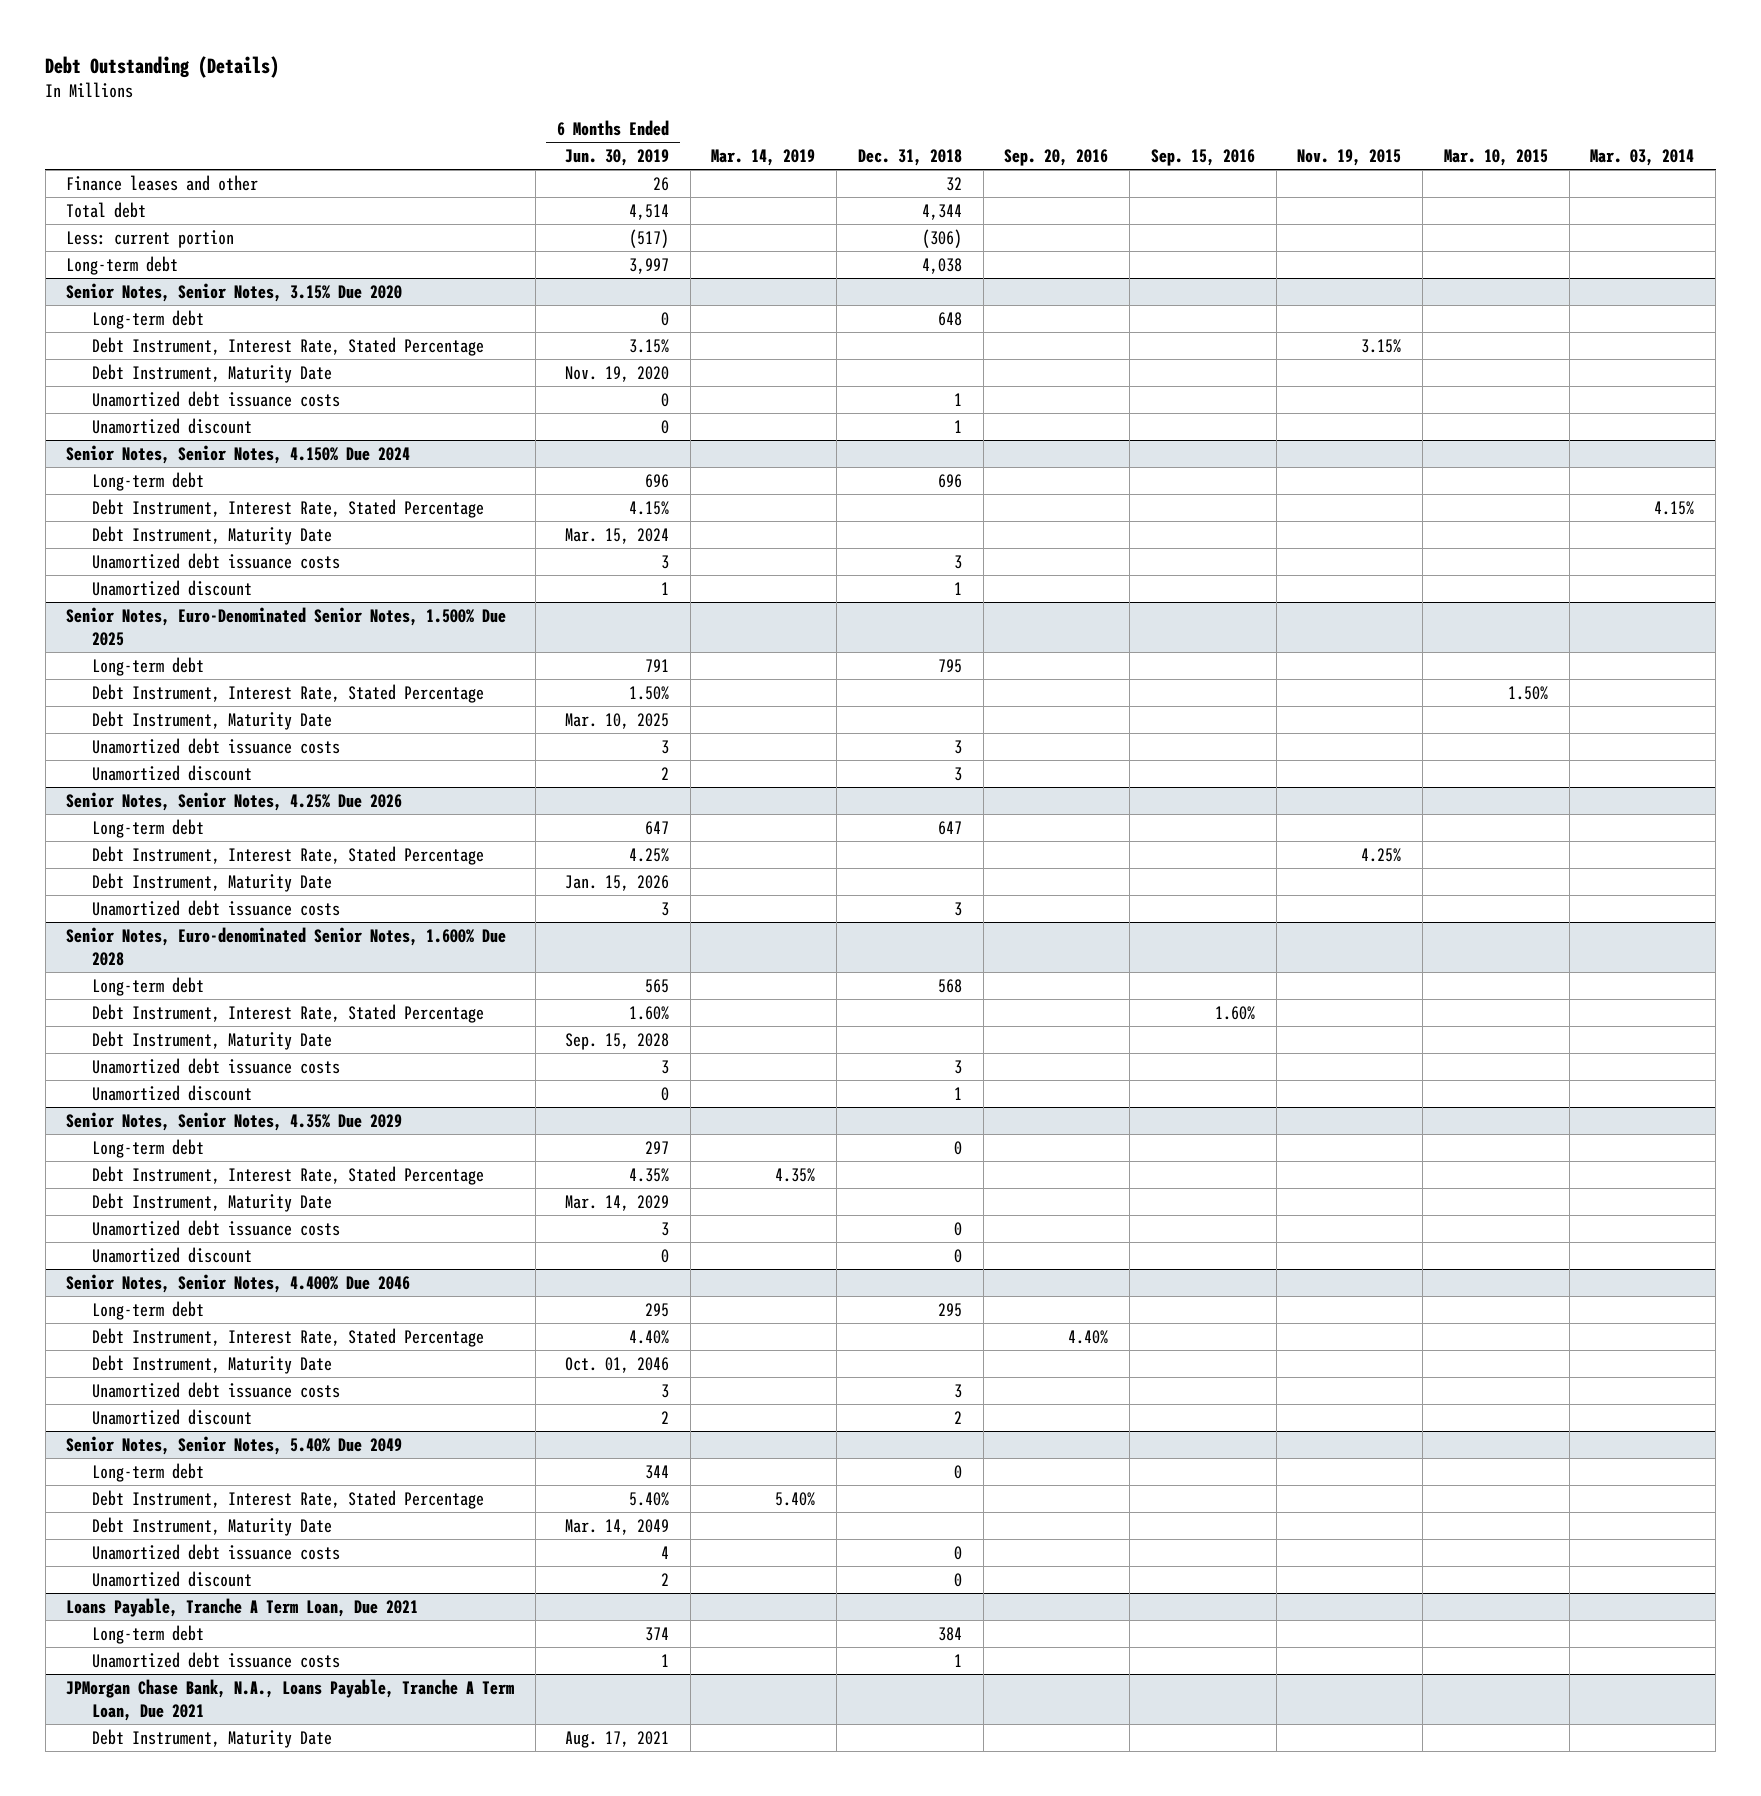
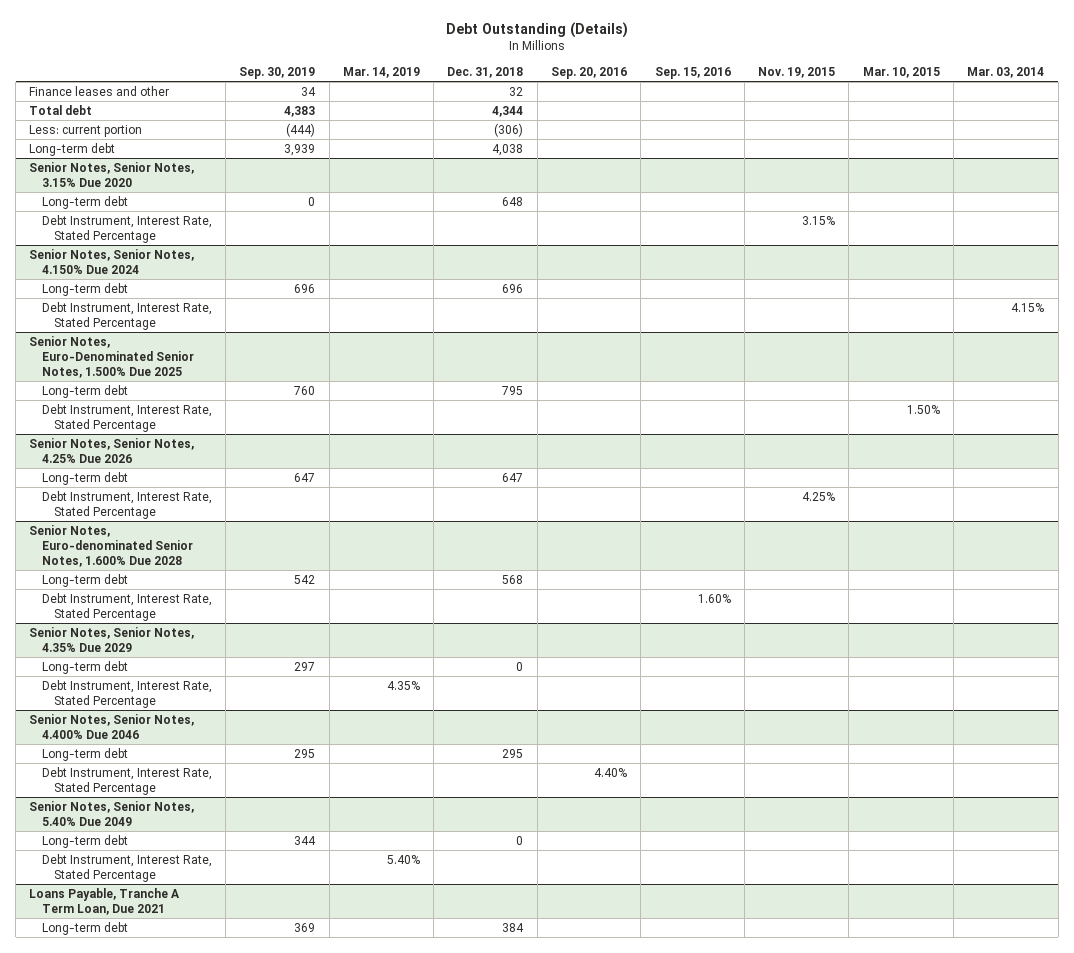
- | 6 Months Ended Jun. 30, 2019 | Mar. 14, 2019 | Dec. 31, 2018 | Sep. 20, 2016 | Sep. 15, 2016 | Nov. 19, 2015 | Mar. 10, 2015 | Mar. 03, 2014
+ | Sep. 30, 2019 | Mar. 14, 2019 | Dec. 31, 2018 | Sep. 20, 2016 | Sep. 15, 2016 | Nov. 19, 2015 | Mar. 10, 2015 | Mar. 03, 2014
@ Senior Notes, Senior Notes, 3.15% Due 2020
- Debt Instrument, Maturity Date | Nov. 19, 2020 | | | | | | |
- Unamortized debt issuance costs | 0 | | 1 | | | | |
- Unamortized discount | 0 | | 1 | | | | |
@ Senior Notes, Senior Notes, 4.150% Due 2024
- Debt Instrument, Maturity Date | Mar. 15, 2024 | | | | | | |
- Unamortized debt issuance costs | 3 | | 3 | | | | |
- Unamortized discount | 1 | | 1 | | | | |
@ Senior Notes, Euro-Denominated Senior Notes, 1.500% Due 2025
- Debt Instrument, Maturity Date | Mar. 10, 2025 | | | | | | |
- Unamortized debt issuance costs | 3 | | 3 | | | | |
- Unamortized discount | 2 | | 3 | | | | |
@ Senior Notes, Senior Notes, 4.25% Due 2026
- Debt Instrument, Maturity Date | Jan. 15, 2026 | | | | | | |
- Unamortized debt issuance costs | 3 | | 3 | | | | |
@ Senior Notes, Euro-denominated Senior Notes, 1.600% Due 2028
- Debt Instrument, Maturity Date | Sep. 15, 2028 | | | | | | |
- Unamortized debt issuance costs | 3 | | 3 | | | | |
- Unamortized discount | 0 | | 1 | | | | |
@ Senior Notes, Senior Notes, 4.35% Due 2029
- Debt Instrument, Maturity Date | Mar. 14, 2029 | | | | | | |
- Unamortized debt issuance costs | 3 | | 0 | | | | |
- Unamortized discount | 0 | | 0 | | | | |
@ Senior Notes, Senior Notes, 4.400% Due 2046
- Debt Instrument, Maturity Date | Oct. 01, 2046 | | | | | | |
- Unamortized debt issuance costs | 3 | | 3 | | | | |
- Unamortized discount | 2 | | 2 | | | | |
@ Senior Notes, Senior Notes, 5.40% Due 2049
- Debt Instrument, Maturity Date | Mar. 14, 2049 | | | | | | |
- Unamortized debt issuance costs | 4 | | 0 | | | | |
- Unamortized discount | 2 | | 0 | | | | |
@ Loans Payable, Tranche A Term Loan, Due 2021
- Unamortized debt issuance costs | 1 | | 1 | | | | |
- JPMorgan Chase Bank, N.A., Loans Payable, Tranche A Term Loan, Due 2021
- Debt Instrument, Maturity Date | Aug. 17, 2021 | | | | | | |

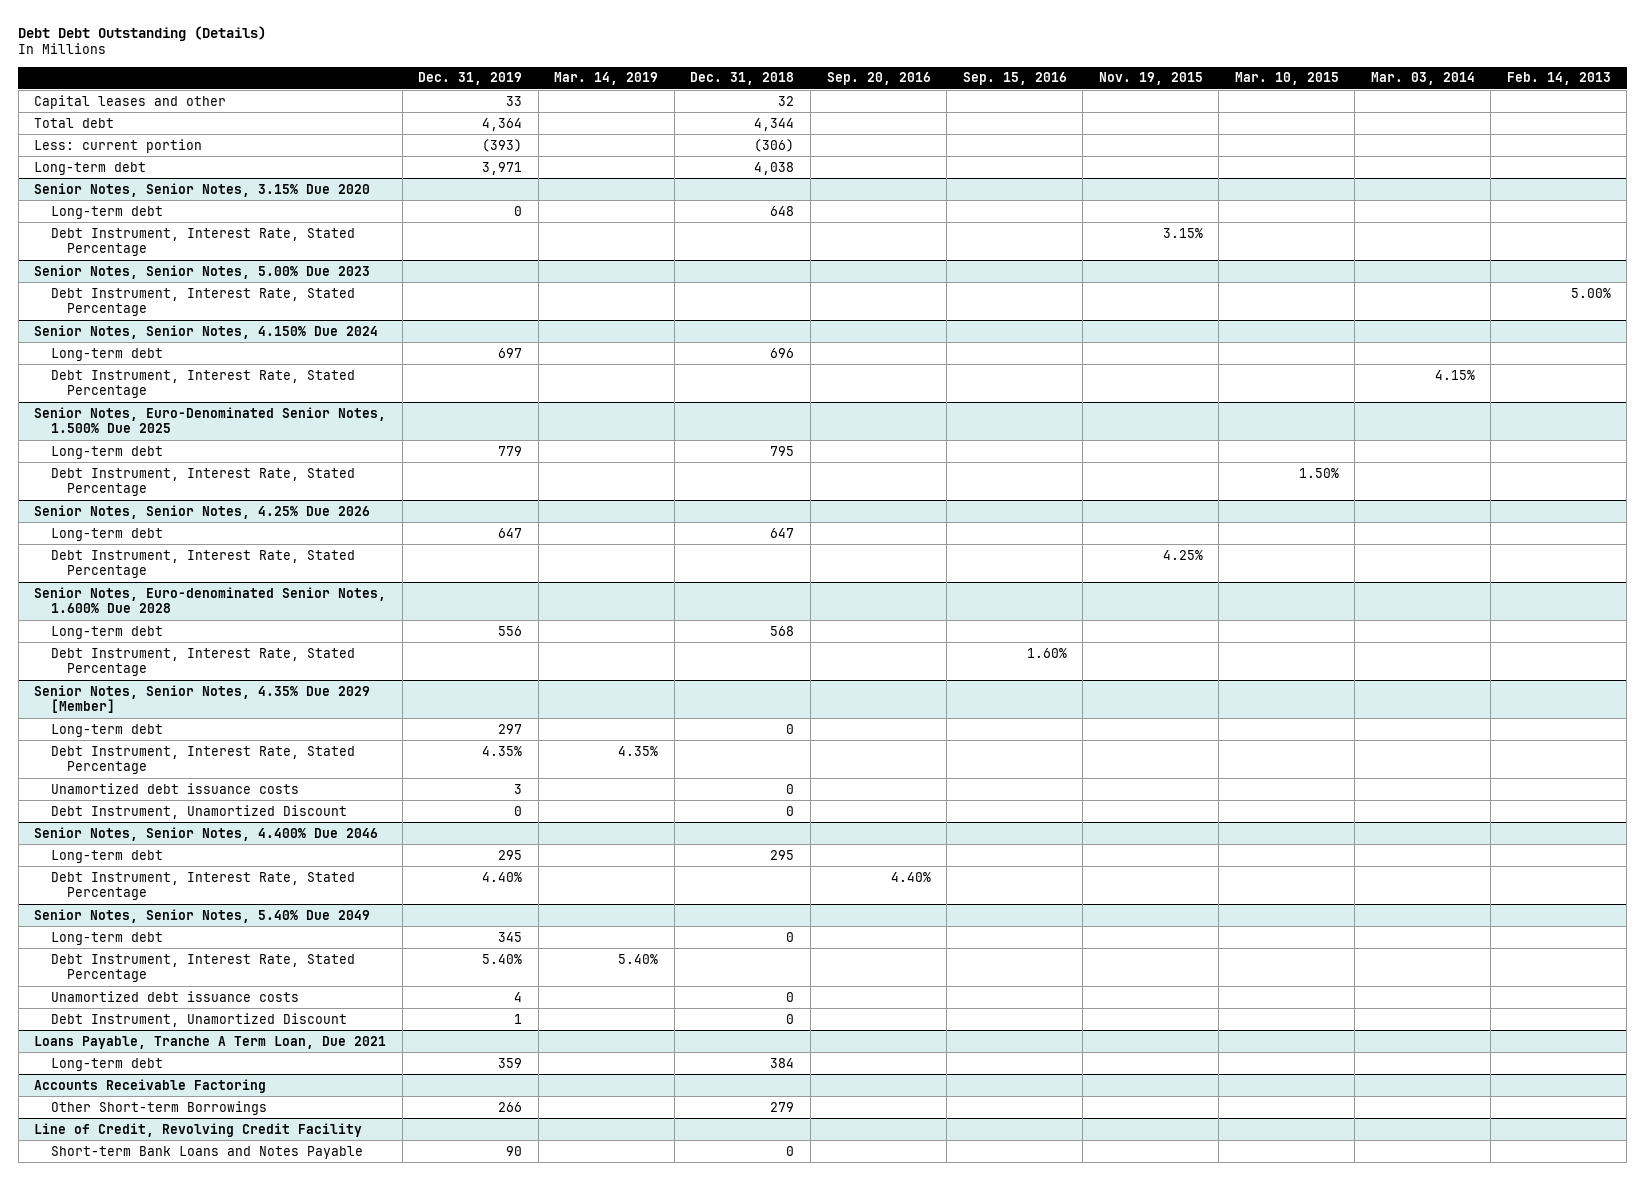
- Debt Outstanding (Details)
+ Debt Debt Outstanding (Details)
- | Sep. 30, 2019 | Mar. 14, 2019 | Dec. 31, 2018 | Sep. 20, 2016 | Sep. 15, 2016 | Nov. 19, 2015 | Mar. 10, 2015 | Mar. 03, 2014
+ | Dec. 31, 2019 | Mar. 14, 2019 | Dec. 31, 2018 | Sep. 20, 2016 | Sep. 15, 2016 | Nov. 19, 2015 | Mar. 10, 2015 | Mar. 03, 2014 | Feb. 14, 2013
- Finance leases and other | 34 | | 32 | | | | |
+ Capital leases and other | 33 | | 32 | | | | | |
+ Senior Notes, Senior Notes, 5.00% Due 2023
+ Debt Instrument, Interest Rate, Stated Percentage | | | | | | | | | 5.00%
- Senior Notes, Senior Notes, 4.35% Due 2029
+ Senior Notes, Senior Notes, 4.35% Due 2029 [Member]
+ Unamortized debt issuance costs | 3 | | 0 | | | | | |
+ Debt Instrument, Unamortized Discount | 0 | | 0 | | | | | |
@ Senior Notes, Senior Notes, 5.40% Due 2049
+ Unamortized debt issuance costs | 4 | | 0 | | | | | |
+ Debt Instrument, Unamortized Discount | 1 | | 0 | | | | | |
+ Accounts Receivable Factoring
+ Other Short-term Borrowings | 266 | | 279 | | | | | |
+ Line of Credit, Revolving Credit Facility
+ Short-term Bank Loans and Notes Payable | 90 | | 0 | | | | | |

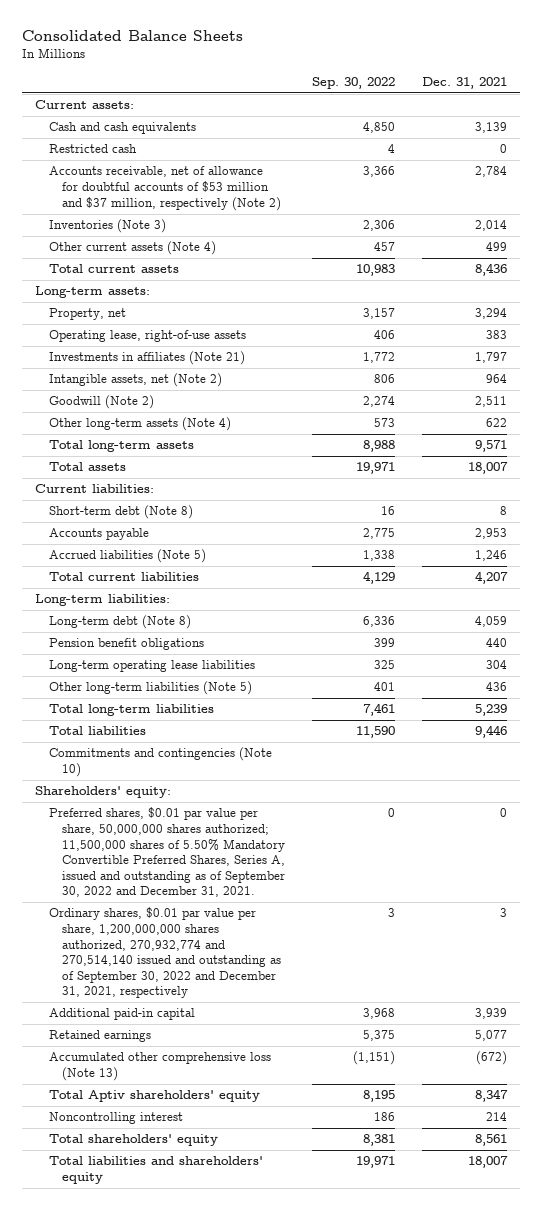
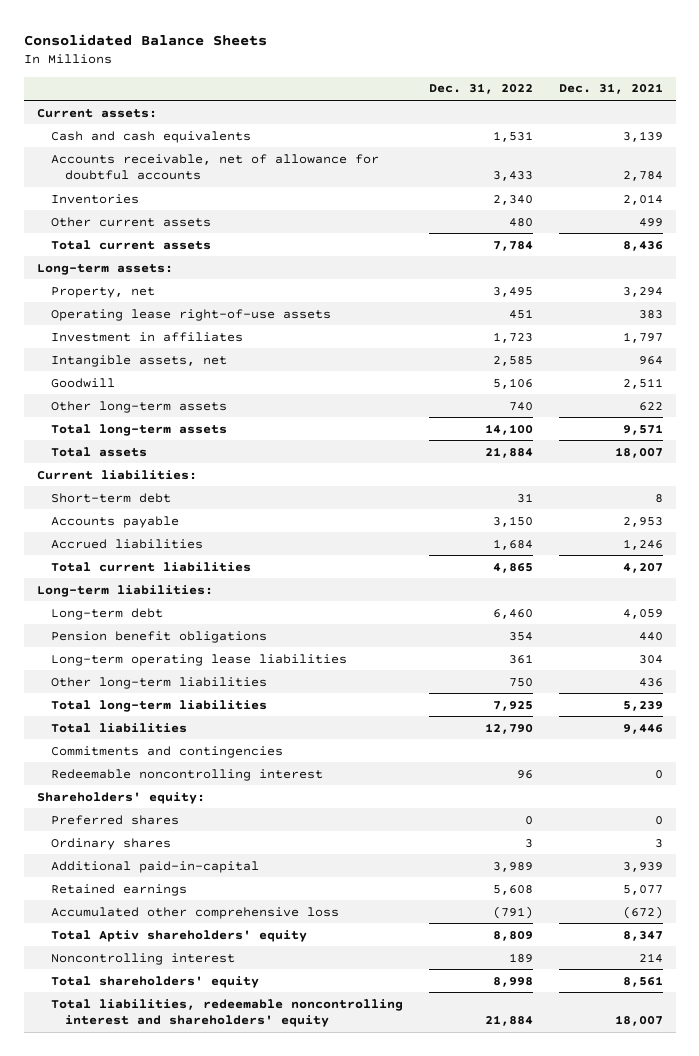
- | Sep. 30, 2022 | Dec. 31, 2021
+ | Dec. 31, 2022 | Dec. 31, 2021
- Restricted cash | 4 | 0
- Accounts receivable, net of allowance for doubtful accounts of $53 million and $37 million, respectively (Note 2) | 3,366 | 2,784
- Inventories (Note 3) | 2,306 | 2,014
- Other current assets (Note 4) | 457 | 499
+ Accounts receivable, net of allowance for doubtful accounts | 3,433 | 2,784
+ Inventories | 2,340 | 2,014
+ Other current assets | 480 | 499
- Operating lease, right-of-use assets | 406 | 383
- Investments in affiliates (Note 21) | 1,772 | 1,797
- Intangible assets, net (Note 2) | 806 | 964
- Goodwill (Note 2) | 2,274 | 2,511
- Other long-term assets (Note 4) | 573 | 622
+ Operating lease right-of-use assets | 451 | 383
+ Investment in affiliates | 1,723 | 1,797
+ Intangible assets, net | 2,585 | 964
+ Goodwill | 5,106 | 2,511
+ Other long-term assets | 740 | 622
- Short-term debt (Note 8) | 16 | 8
+ Short-term debt | 31 | 8
- Accrued liabilities (Note 5) | 1,338 | 1,246
+ Accrued liabilities | 1,684 | 1,246
- Long-term debt (Note 8) | 6,336 | 4,059
+ Long-term debt | 6,460 | 4,059
- Other long-term liabilities (Note 5) | 401 | 436
+ Other long-term liabilities | 750 | 436
- Commitments and contingencies (Note 10)
+ Commitments and contingencies
+ Redeemable noncontrolling interest | 96 | 0
- Preferred shares, $0.01 par value per share, 50,000,000 shares authorized; 11,500,000 shares of 5.50% Mandatory Convertible Preferred Shares, Series A, issued and outstanding as of September 30, 2022 and December 31, 2021. | 0 | 0
- Ordinary shares, $0.01 par value per share, 1,200,000,000 shares authorized, 270,932,774 and 270,514,140 issued and outstanding as of September 30, 2022 and December 31, 2021, respectively | 3 | 3
- Additional paid-in capital | 3,968 | 3,939
+ Preferred shares | 0 | 0
+ Ordinary shares | 3 | 3
+ Additional paid-in-capital | 3,989 | 3,939
- Accumulated other comprehensive loss (Note 13) | (1,151) | (672)
+ Accumulated other comprehensive loss | (791) | (672)
- Total liabilities and shareholders' equity | 19,971 | 18,007
+ Total liabilities, redeemable noncontrolling interest and shareholders' equity | 21,884 | 18,007

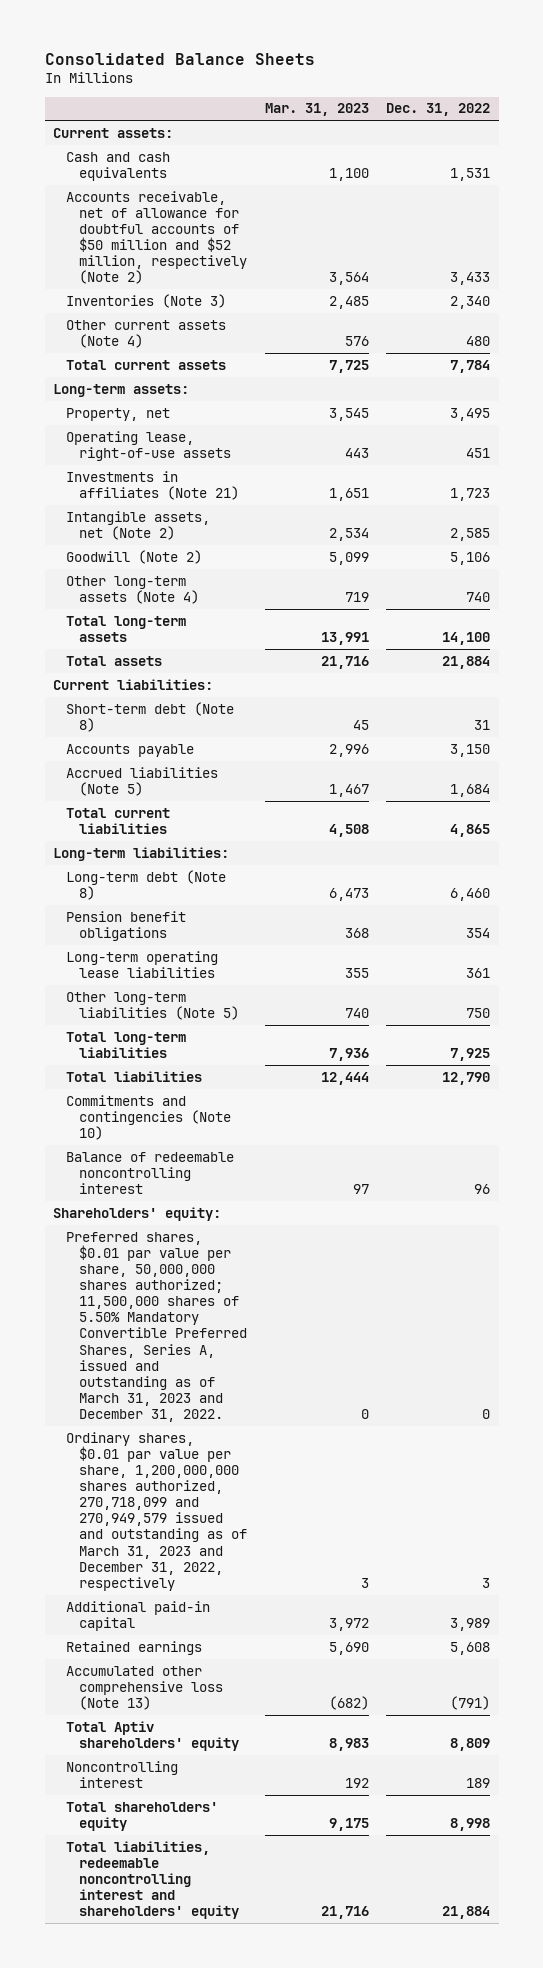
- | Dec. 31, 2022 | Dec. 31, 2021
+ | Mar. 31, 2023 | Dec. 31, 2022
- Accounts receivable, net of allowance for doubtful accounts | 3,433 | 2,784
- Inventories | 2,340 | 2,014
- Other current assets | 480 | 499
+ Accounts receivable, net of allowance for doubtful accounts of $50 million and $52 million, respectively (Note 2) | 3,564 | 3,433
+ Inventories (Note 3) | 2,485 | 2,340
+ Other current assets (Note 4) | 576 | 480
- Operating lease right-of-use assets | 451 | 383
- Investment in affiliates | 1,723 | 1,797
- Intangible assets, net | 2,585 | 964
- Goodwill | 5,106 | 2,511
- Other long-term assets | 740 | 622
+ Operating lease, right-of-use assets | 443 | 451
+ Investments in affiliates (Note 21) | 1,651 | 1,723
+ Intangible assets, net (Note 2) | 2,534 | 2,585
+ Goodwill (Note 2) | 5,099 | 5,106
+ Other long-term assets (Note 4) | 719 | 740
- Short-term debt | 31 | 8
+ Short-term debt (Note 8) | 45 | 31
- Accrued liabilities | 1,684 | 1,246
+ Accrued liabilities (Note 5) | 1,467 | 1,684
- Long-term debt | 6,460 | 4,059
+ Long-term debt (Note 8) | 6,473 | 6,460
- Other long-term liabilities | 750 | 436
+ Other long-term liabilities (Note 5) | 740 | 750
- Commitments and contingencies
- Redeemable noncontrolling interest | 96 | 0
+ Commitments and contingencies (Note 10)
+ Balance of redeemable noncontrolling interest | 97 | 96
- Preferred shares | 0 | 0
- Ordinary shares | 3 | 3
- Additional paid-in-capital | 3,989 | 3,939
+ Preferred shares, $0.01 par value per share, 50,000,000 shares authorized; 11,500,000 shares of 5.50% Mandatory Convertible Preferred Shares, Series A, issued and outstanding as of March 31, 2023 and December 31, 2022. | 0 | 0
+ Ordinary shares, $0.01 par value per share, 1,200,000,000 shares authorized, 270,718,099 and 270,949,579 issued and outstanding as of March 31, 2023 and December 31, 2022, respectively | 3 | 3
+ Additional paid-in capital | 3,972 | 3,989
- Accumulated other comprehensive loss | (791) | (672)
+ Accumulated other comprehensive loss (Note 13) | (682) | (791)

